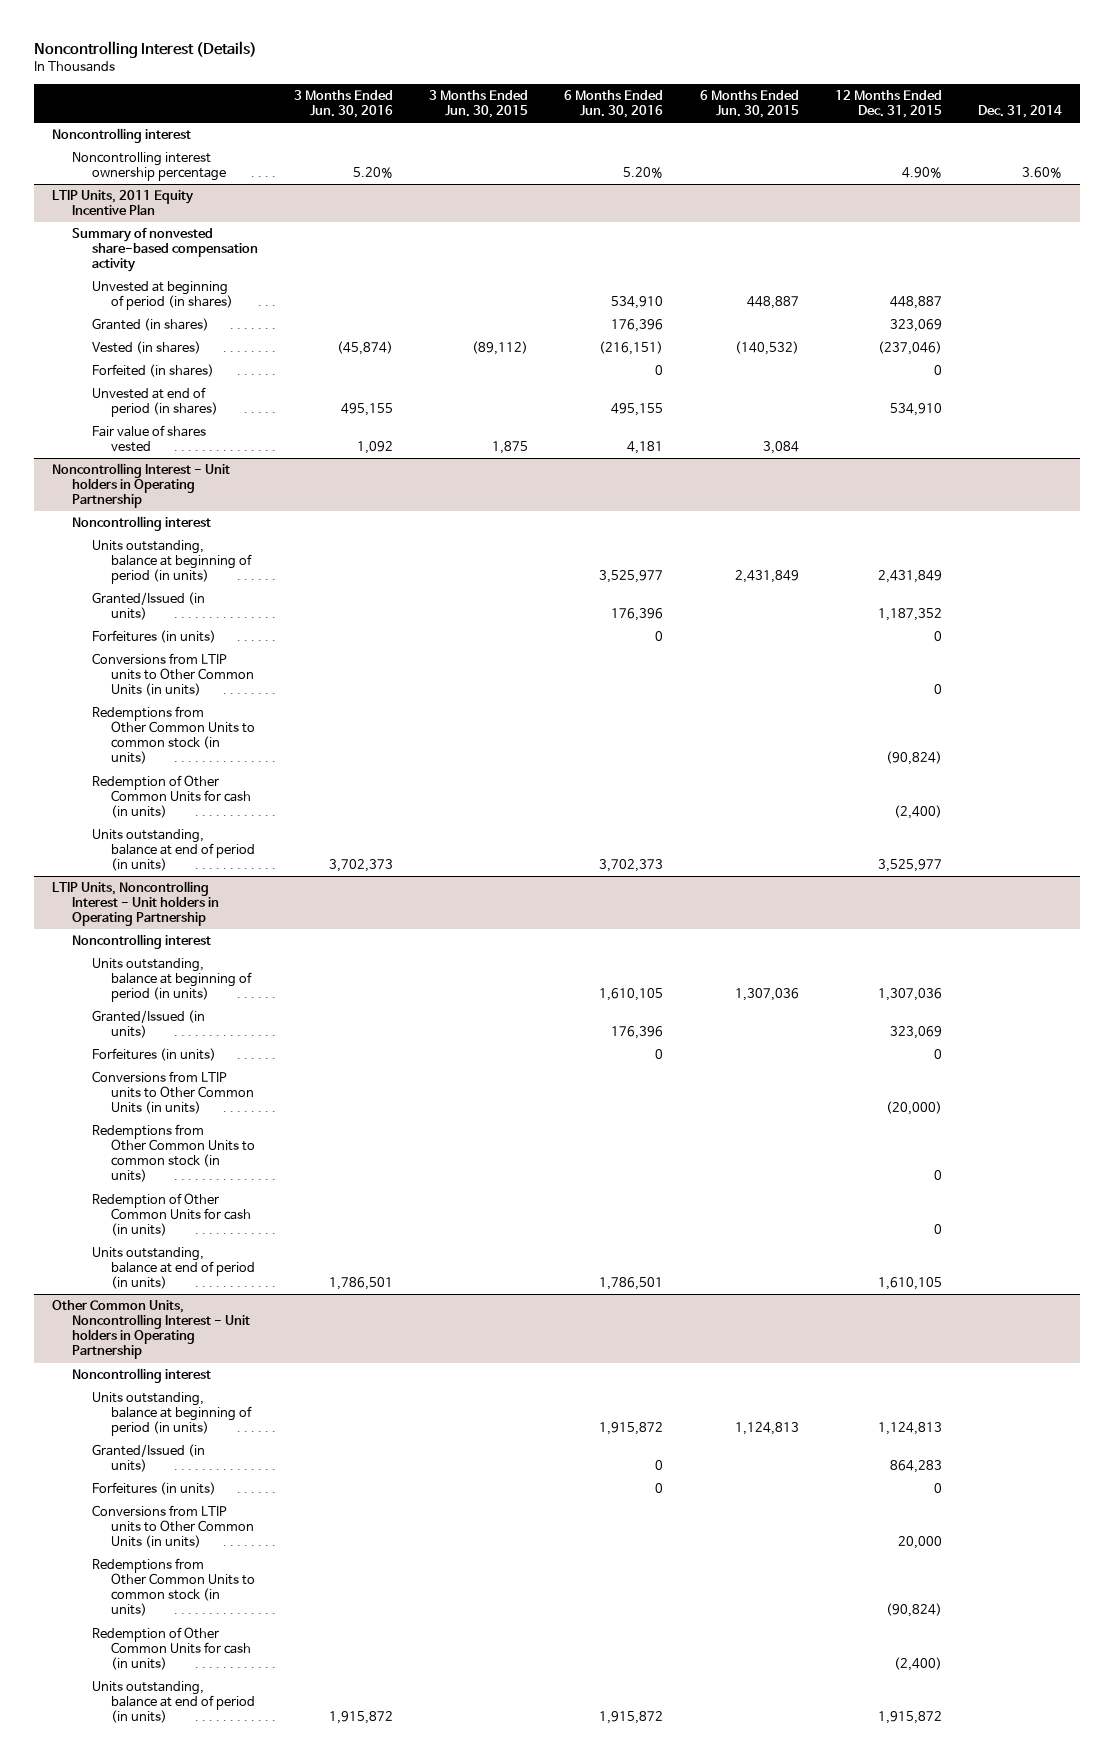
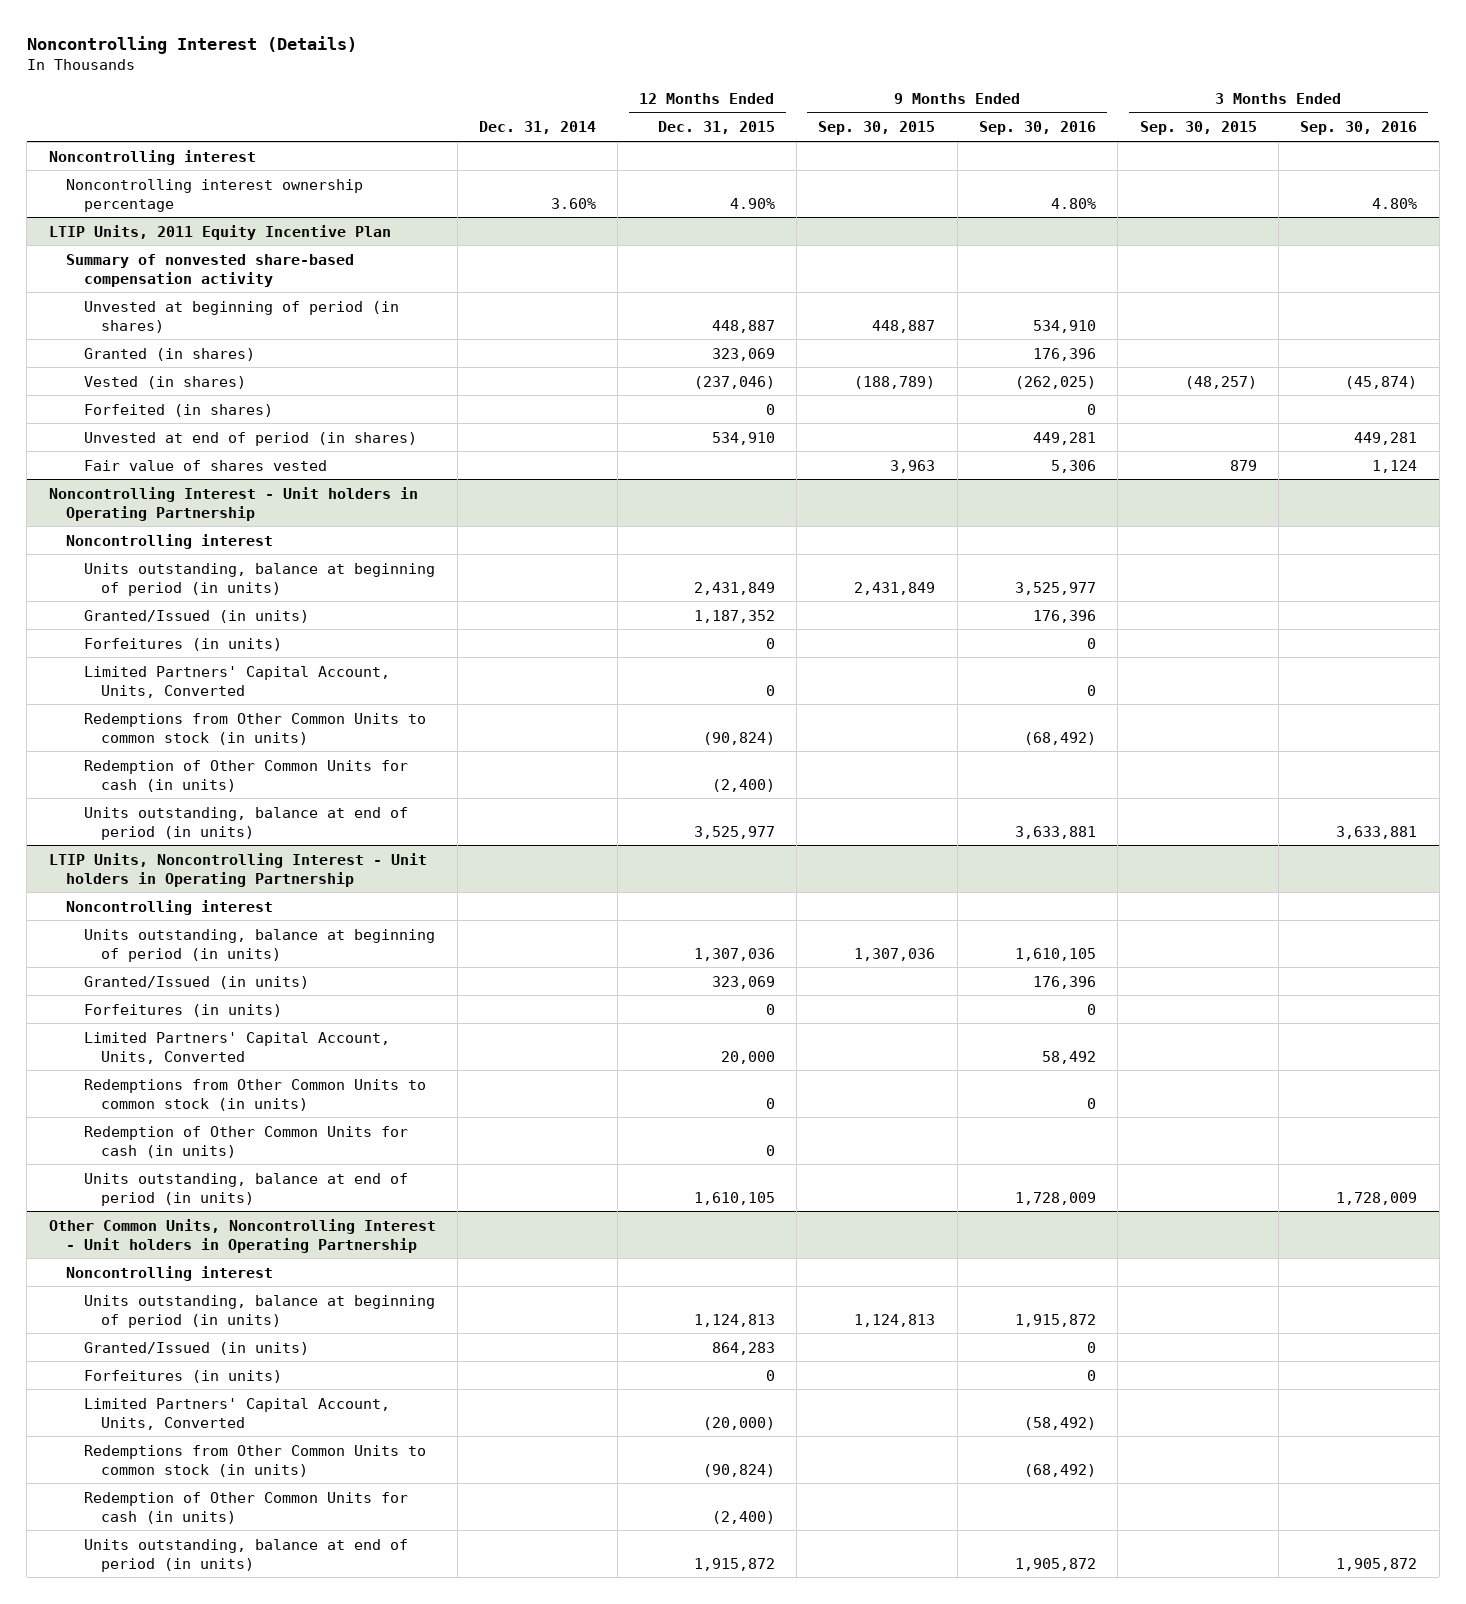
- | 3 Months Ended Jun. 30, 2016 | 3 Months Ended Jun. 30, 2015 | 6 Months Ended Jun. 30, 2016 | 6 Months Ended Jun. 30, 2015 | 12 Months Ended Dec. 31, 2015 | Dec. 31, 2014
+ | Dec. 31, 2014 | 12 Months Ended Dec. 31, 2015 | 9 Months Ended Sep. 30, 2015 | 9 Months Ended Sep. 30, 2016 | 3 Months Ended Sep. 30, 2015 | 3 Months Ended Sep. 30, 2016
@ Noncontrolling Interest - Unit holders in Operating Partnership
- Conversions from LTIP units to Other Common Units (in units) | | | | | 0 |
+ Limited Partners' Capital Account, Units, Converted | | 0 | | 0 | |
@ LTIP Units, Noncontrolling Interest - Unit holders in Operating Partnership
- Conversions from LTIP units to Other Common Units (in units) | | | | | (20,000) |
+ Limited Partners' Capital Account, Units, Converted | | 20,000 | | 58,492 | |
@ Other Common Units, Noncontrolling Interest - Unit holders in Operating Partnership
- Conversions from LTIP units to Other Common Units (in units) | | | | | 20,000 |
+ Limited Partners' Capital Account, Units, Converted | | (20,000) | | (58,492) | |

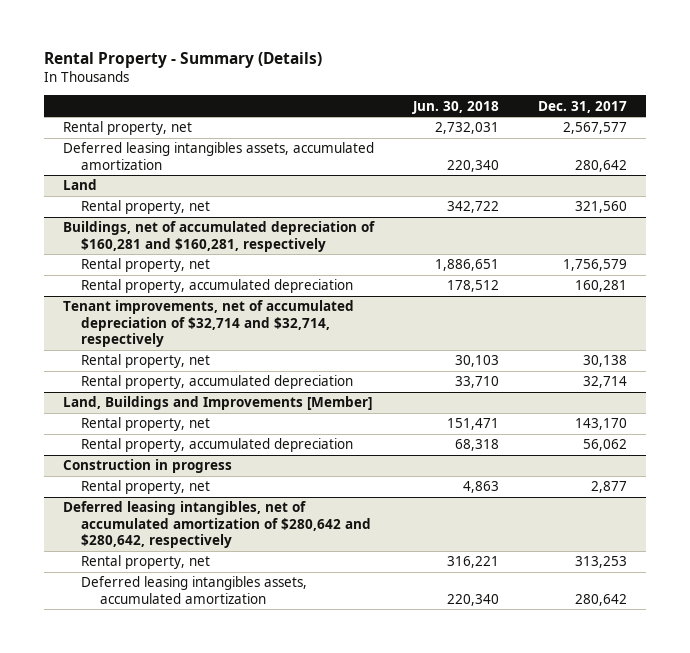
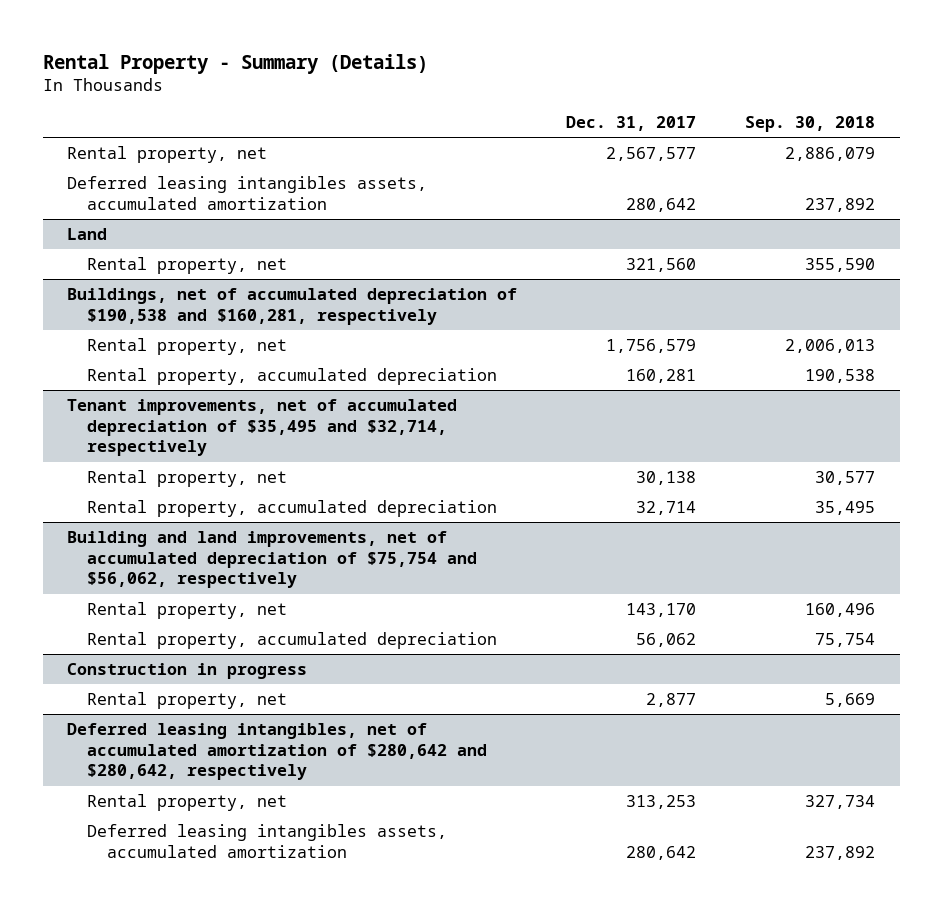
- | Jun. 30, 2018 | Dec. 31, 2017
+ | Dec. 31, 2017 | Sep. 30, 2018
- Buildings, net of accumulated depreciation of $160,281 and $160,281, respectively
+ Buildings, net of accumulated depreciation of $190,538 and $160,281, respectively
- Tenant improvements, net of accumulated depreciation of $32,714 and $32,714, respectively
+ Tenant improvements, net of accumulated depreciation of $35,495 and $32,714, respectively
- Land, Buildings and Improvements [Member]
+ Building and land improvements, net of accumulated depreciation of $75,754 and $56,062, respectively

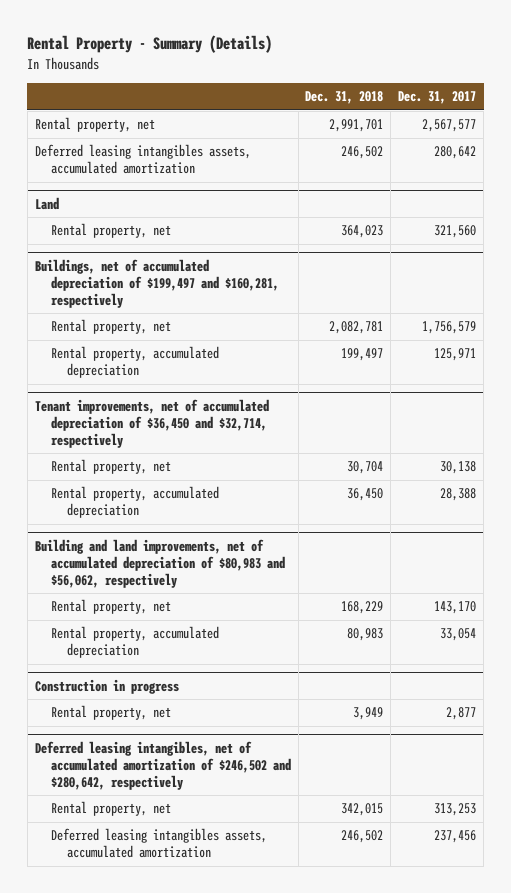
- | Dec. 31, 2017 | Sep. 30, 2018
+ | Dec. 31, 2018 | Dec. 31, 2017
- Buildings, net of accumulated depreciation of $190,538 and $160,281, respectively
+ Buildings, net of accumulated depreciation of $199,497 and $160,281, respectively
- Rental property, accumulated depreciation | 160,281 | 190,538
- Tenant improvements, net of accumulated depreciation of $35,495 and $32,714, respectively
+ Rental property, accumulated depreciation | 199,497 | 125,971
+ Tenant improvements, net of accumulated depreciation of $36,450 and $32,714, respectively
- Rental property, accumulated depreciation | 32,714 | 35,495
- Building and land improvements, net of accumulated depreciation of $75,754 and $56,062, respectively
+ Rental property, accumulated depreciation | 36,450 | 28,388
+ Building and land improvements, net of accumulated depreciation of $80,983 and $56,062, respectively
- Rental property, accumulated depreciation | 56,062 | 75,754
+ Rental property, accumulated depreciation | 80,983 | 33,054
- Deferred leasing intangibles, net of accumulated amortization of $280,642 and $280,642, respectively
+ Deferred leasing intangibles, net of accumulated amortization of $246,502 and $280,642, respectively
- Deferred leasing intangibles assets, accumulated amortization | 280,642 | 237,892
+ Deferred leasing intangibles assets, accumulated amortization | 246,502 | 237,456

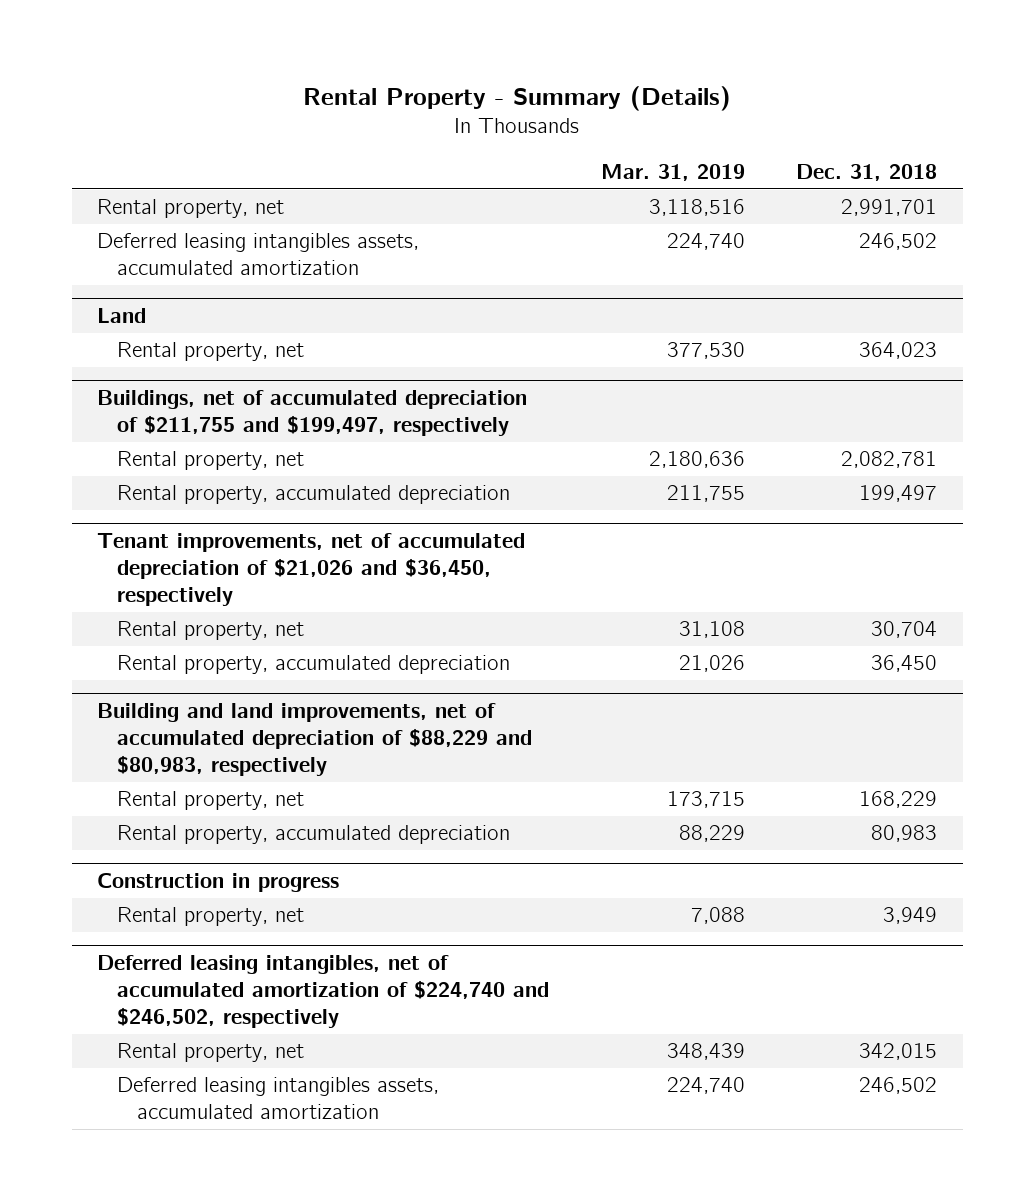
- | Dec. 31, 2018 | Dec. 31, 2017
+ | Mar. 31, 2019 | Dec. 31, 2018
- Buildings, net of accumulated depreciation of $199,497 and $160,281, respectively
+ Buildings, net of accumulated depreciation of $211,755 and $199,497, respectively
- Tenant improvements, net of accumulated depreciation of $36,450 and $32,714, respectively
+ Tenant improvements, net of accumulated depreciation of $21,026 and $36,450, respectively
- Building and land improvements, net of accumulated depreciation of $80,983 and $56,062, respectively
+ Building and land improvements, net of accumulated depreciation of $88,229 and $80,983, respectively
- Deferred leasing intangibles, net of accumulated amortization of $246,502 and $280,642, respectively
+ Deferred leasing intangibles, net of accumulated amortization of $224,740 and $246,502, respectively

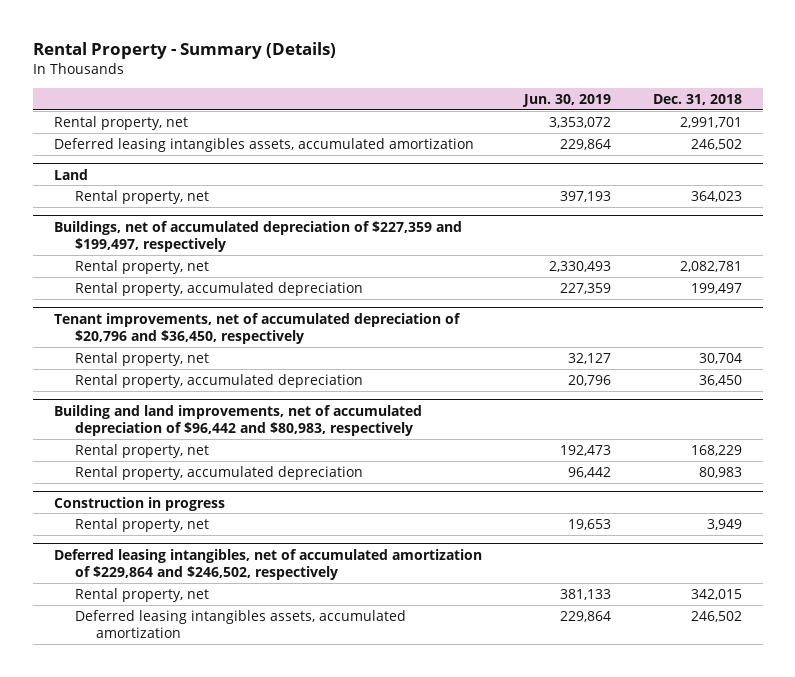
- | Mar. 31, 2019 | Dec. 31, 2018
+ | Jun. 30, 2019 | Dec. 31, 2018
- Buildings, net of accumulated depreciation of $211,755 and $199,497, respectively
+ Buildings, net of accumulated depreciation of $227,359 and $199,497, respectively
- Tenant improvements, net of accumulated depreciation of $21,026 and $36,450, respectively
+ Tenant improvements, net of accumulated depreciation of $20,796 and $36,450, respectively
- Building and land improvements, net of accumulated depreciation of $88,229 and $80,983, respectively
+ Building and land improvements, net of accumulated depreciation of $96,442 and $80,983, respectively
- Deferred leasing intangibles, net of accumulated amortization of $224,740 and $246,502, respectively
+ Deferred leasing intangibles, net of accumulated amortization of $229,864 and $246,502, respectively

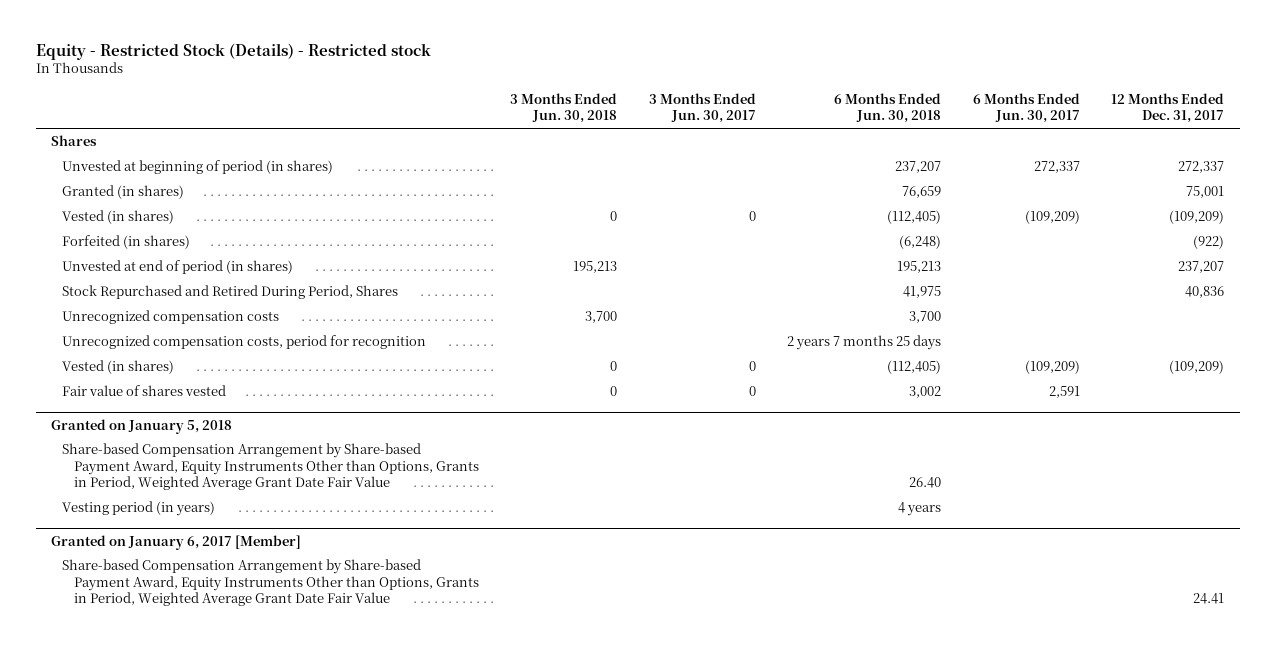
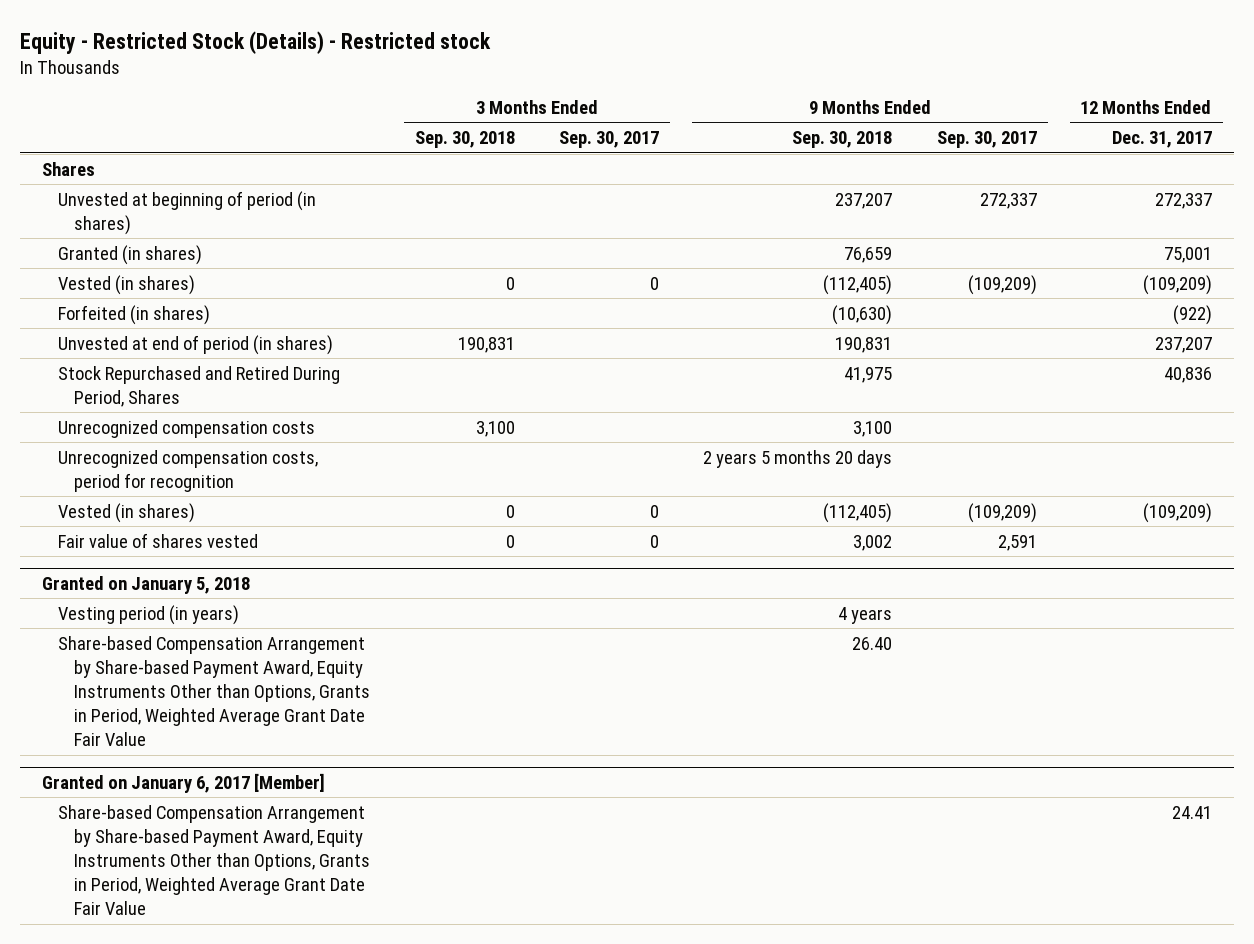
- | 3 Months Ended Jun. 30, 2018 | 3 Months Ended Jun. 30, 2017 | 6 Months Ended Jun. 30, 2018 | 6 Months Ended Jun. 30, 2017 | 12 Months Ended Dec. 31, 2017
+ | 3 Months Ended Sep. 30, 2018 | 3 Months Ended Sep. 30, 2017 | 9 Months Ended Sep. 30, 2018 | 9 Months Ended Sep. 30, 2017 | 12 Months Ended Dec. 31, 2017
@ Granted on January 5, 2018
moved down: Share-based Compensation Arrangement by Share-based Payment Award, Equity Instruments Other than Options, Grants in Period, Weighted Average Grant Date Fair Value | | | 26.40 | |

